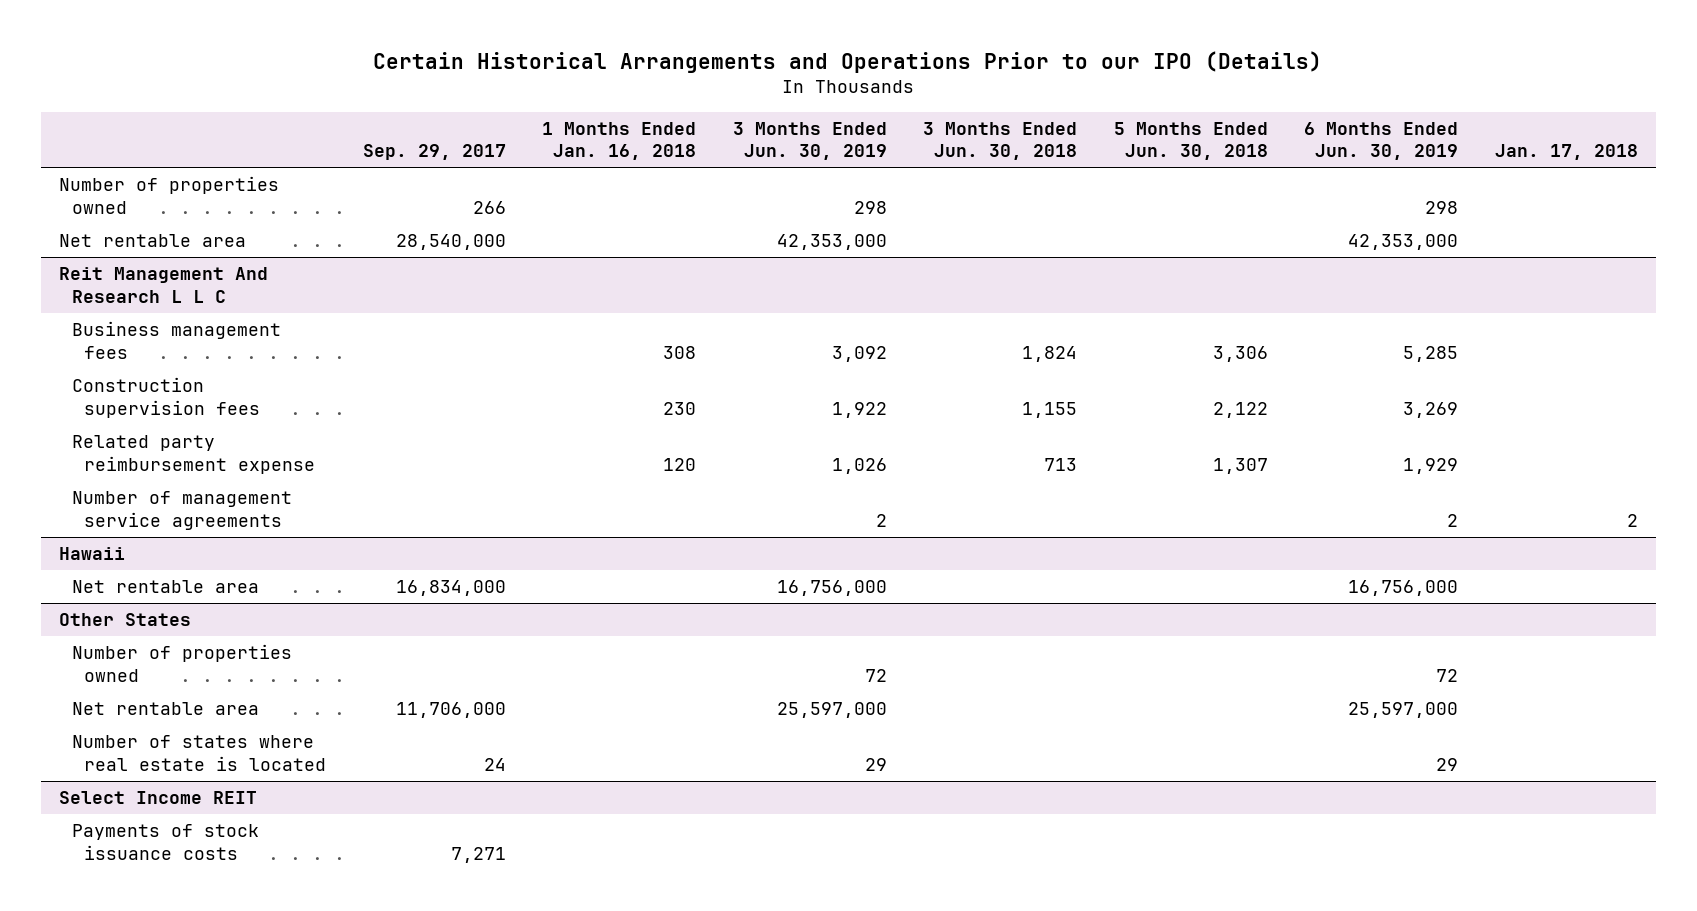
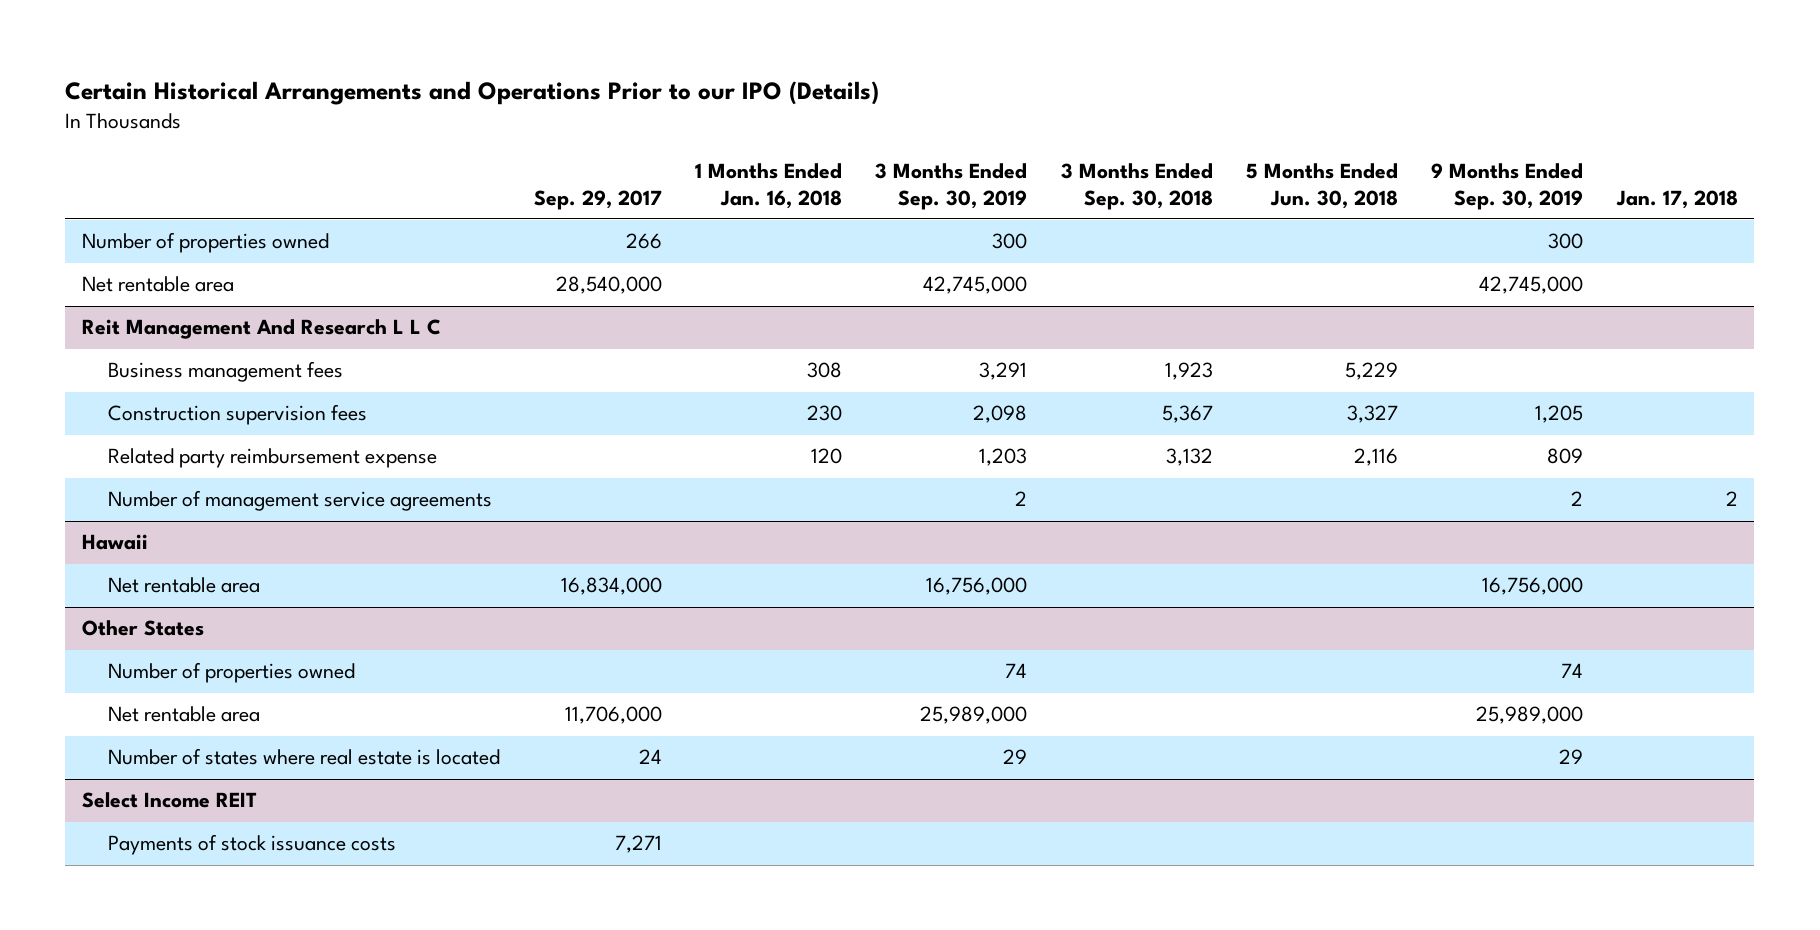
- | Sep. 29, 2017 | 1 Months Ended Jan. 16, 2018 | 3 Months Ended Jun. 30, 2019 | 3 Months Ended Jun. 30, 2018 | 5 Months Ended Jun. 30, 2018 | 6 Months Ended Jun. 30, 2019 | Jan. 17, 2018
+ | Sep. 29, 2017 | 1 Months Ended Jan. 16, 2018 | 3 Months Ended Sep. 30, 2019 | 3 Months Ended Sep. 30, 2018 | 5 Months Ended Jun. 30, 2018 | 9 Months Ended Sep. 30, 2019 | Jan. 17, 2018
@ Reit Management And Research L L C
- Business management fees | | 308 | 3,092 | 1,824 | 3,306 | 5,285 |
- Construction supervision fees | | 230 | 1,922 | 1,155 | 2,122 | 3,269 |
- Related party reimbursement expense | | 120 | 1,026 | 713 | 1,307 | 1,929 |
+ Business management fees | | 308 | 3,291 | 1,923 | 5,229 | |
+ Construction supervision fees | | 230 | 2,098 | 5,367 | 3,327 | 1,205 |
+ Related party reimbursement expense | | 120 | 1,203 | 3,132 | 2,116 | 809 |

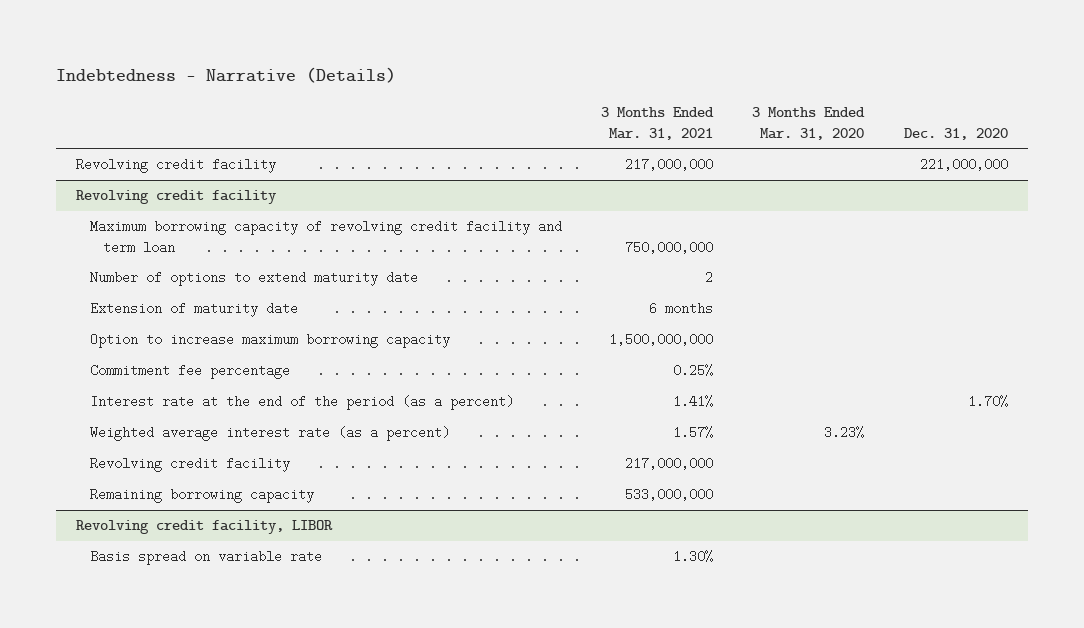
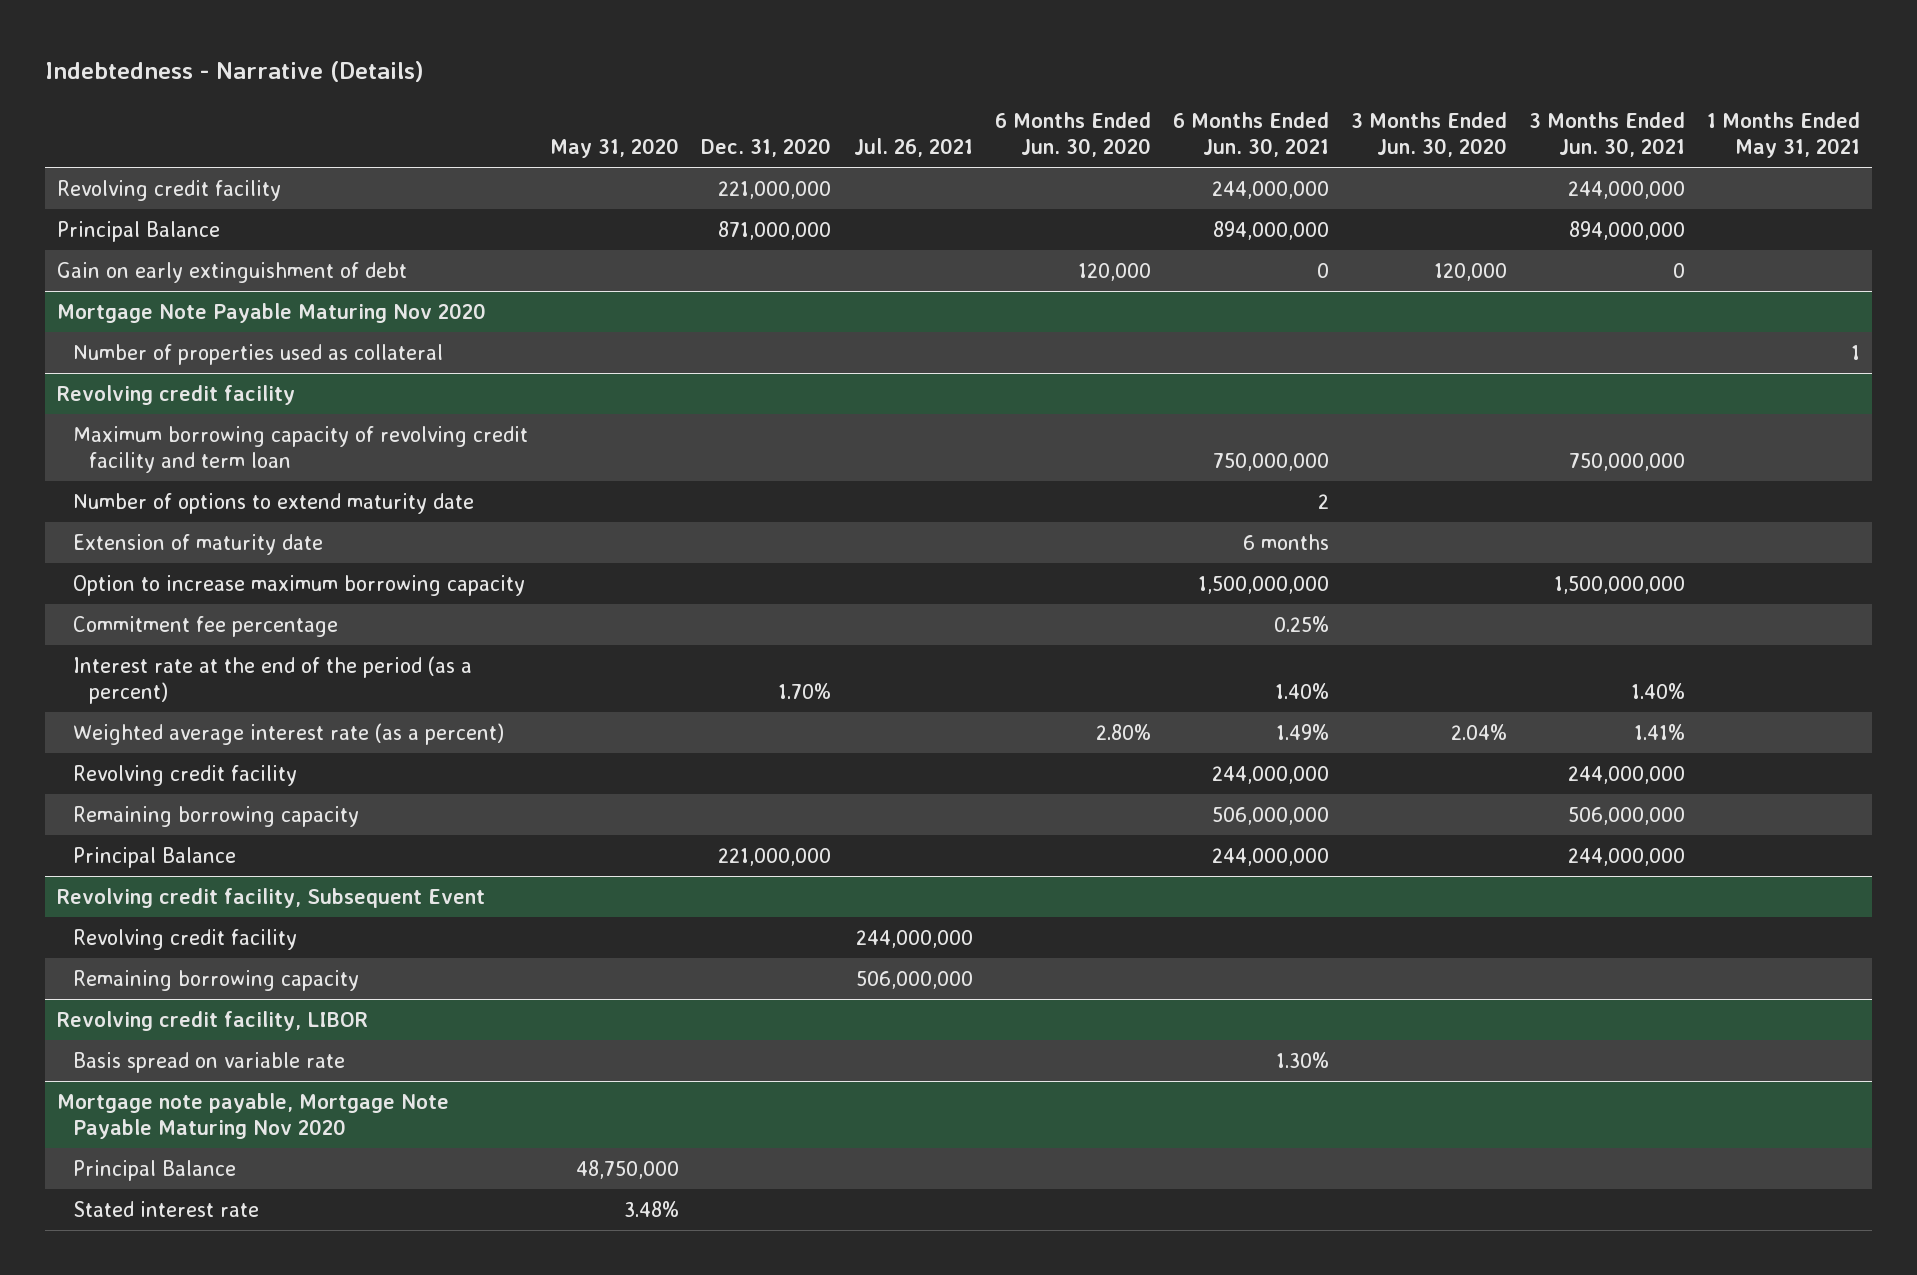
- | 3 Months Ended Mar. 31, 2021 | 3 Months Ended Mar. 31, 2020 | Dec. 31, 2020
+ | May 31, 2020 | Dec. 31, 2020 | Jul. 26, 2021 | 6 Months Ended Jun. 30, 2020 | 6 Months Ended Jun. 30, 2021 | 3 Months Ended Jun. 30, 2020 | 3 Months Ended Jun. 30, 2021 | 1 Months Ended May 31, 2021
+ Principal Balance | | 871,000,000 | | | 894,000,000 | | 894,000,000 |
+ Gain on early extinguishment of debt | | | | 120,000 | 0 | 120,000 | 0 |
+ Mortgage Note Payable Maturing Nov 2020
+ Number of properties used as collateral | | | | | | | | 1
@ Revolving credit facility
+ Principal Balance | | 221,000,000 | | | 244,000,000 | | 244,000,000 |
+ Revolving credit facility, Subsequent Event
+ Revolving credit facility | | | 244,000,000 | | | | |
+ Remaining borrowing capacity | | | 506,000,000 | | | | |
+ Mortgage note payable, Mortgage Note Payable Maturing Nov 2020
+ Principal Balance | 48,750,000 | | | | | | |
+ Stated interest rate | 3.48% | | | | | | |

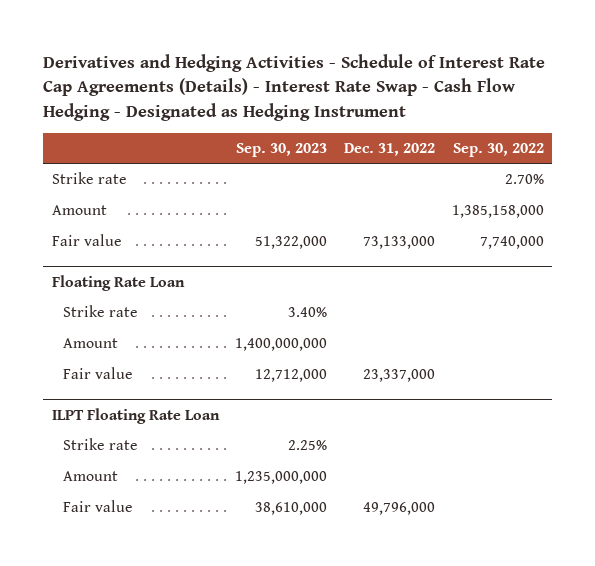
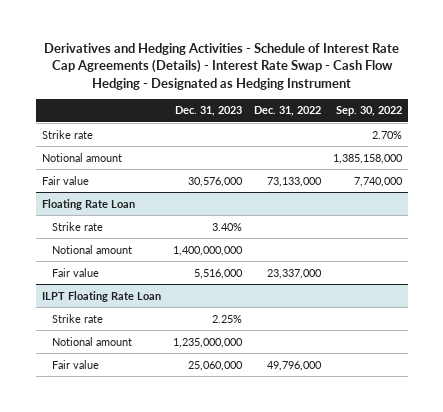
- | Sep. 30, 2023 | Dec. 31, 2022 | Sep. 30, 2022
+ | Dec. 31, 2023 | Dec. 31, 2022 | Sep. 30, 2022
- Amount | | | 1,385,158,000
+ Notional amount | | | 1,385,158,000
@ Floating Rate Loan
- Amount | 1,400,000,000 | |
+ Notional amount | 1,400,000,000 | |
@ ILPT Floating Rate Loan
- Amount | 1,235,000,000 | |
+ Notional amount | 1,235,000,000 | |

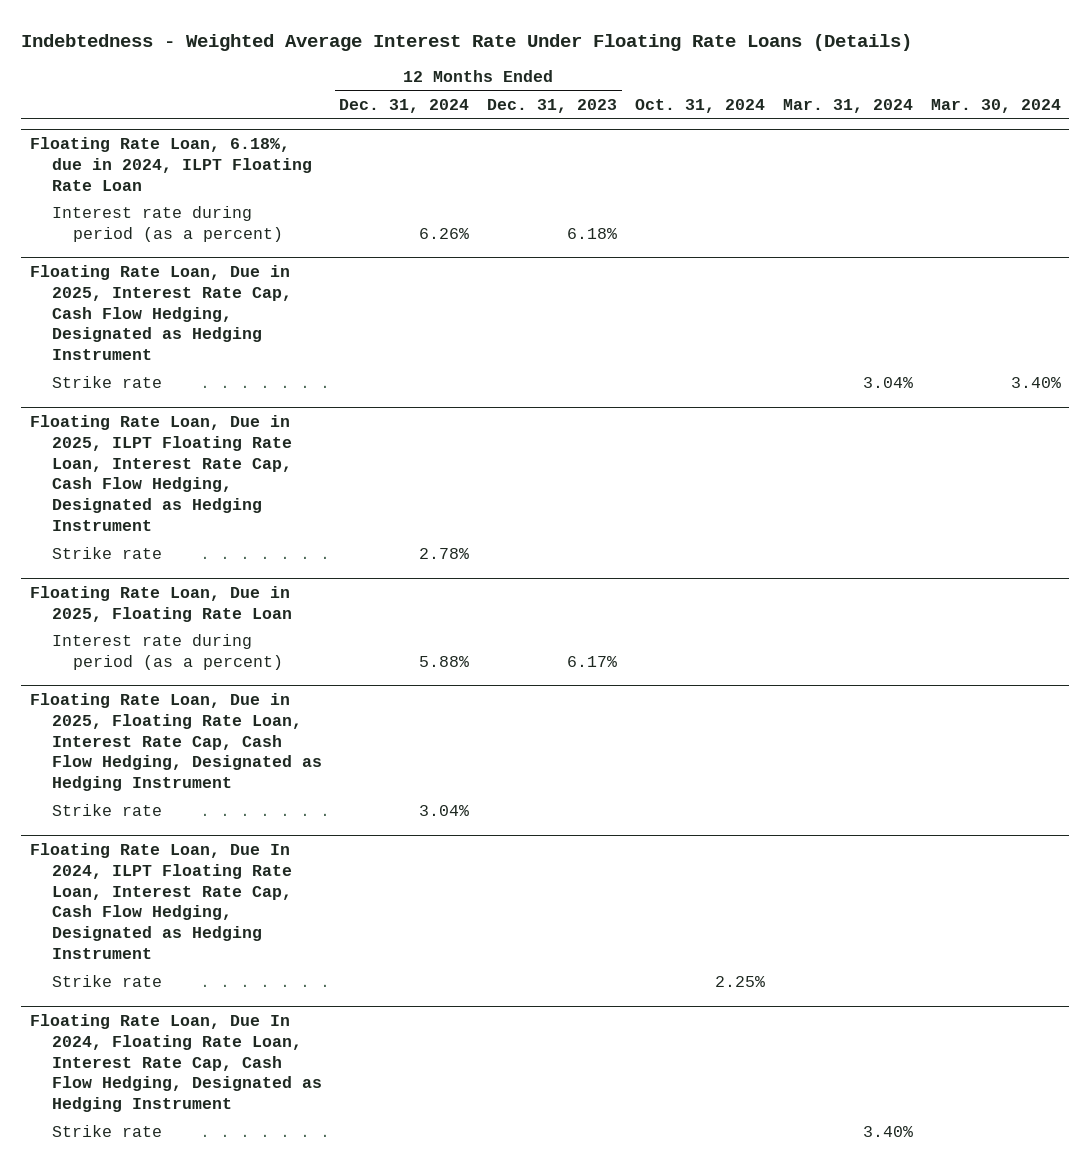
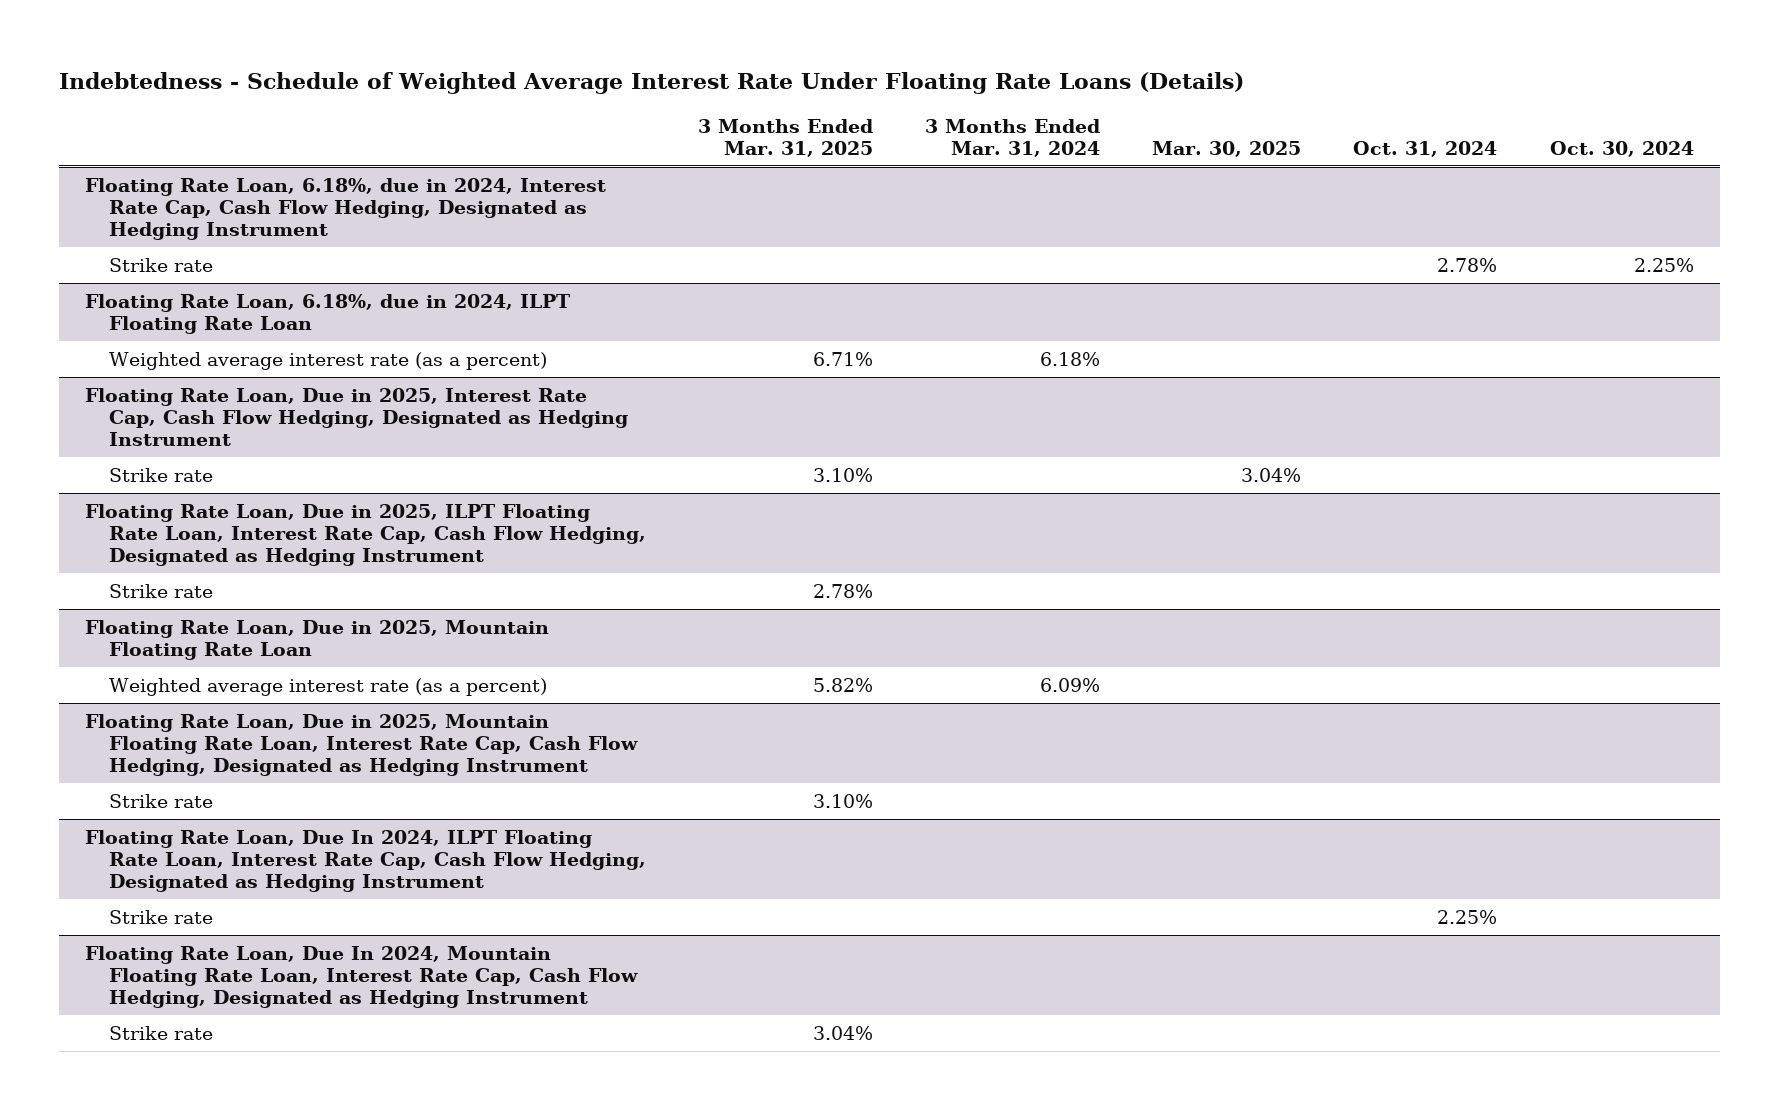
- Indebtedness - Weighted Average Interest Rate Under Floating Rate Loans (Details)
+ Indebtedness - Schedule of Weighted Average Interest Rate Under Floating Rate Loans (Details)
- | 12 Months Ended Dec. 31, 2024 | 12 Months Ended Dec. 31, 2023 | Oct. 31, 2024 | Mar. 31, 2024 | Mar. 30, 2024
+ | 3 Months Ended Mar. 31, 2025 | 3 Months Ended Mar. 31, 2024 | Mar. 30, 2025 | Oct. 31, 2024 | Oct. 30, 2024
+ Floating Rate Loan, 6.18%, due in 2024, Interest Rate Cap, Cash Flow Hedging, Designated as Hedging Instrument
+ Strike rate | | | | 2.78% | 2.25%
@ Floating Rate Loan, 6.18%, due in 2024, ILPT Floating Rate Loan
- Interest rate during period (as a percent) | 6.26% | 6.18% | | |
+ Weighted average interest rate (as a percent) | 6.71% | 6.18% | | |
- Floating Rate Loan, Due in 2025, Floating Rate Loan
- Interest rate during period (as a percent) | 5.88% | 6.17% | | |
- Floating Rate Loan, Due in 2025, Floating Rate Loan, Interest Rate Cap, Cash Flow Hedging, Designated as Hedging Instrument
+ Floating Rate Loan, Due in 2025, Mountain Floating Rate Loan
+ Weighted average interest rate (as a percent) | 5.82% | 6.09% | | |
+ Floating Rate Loan, Due in 2025, Mountain Floating Rate Loan, Interest Rate Cap, Cash Flow Hedging, Designated as Hedging Instrument
- Floating Rate Loan, Due In 2024, Floating Rate Loan, Interest Rate Cap, Cash Flow Hedging, Designated as Hedging Instrument
+ Floating Rate Loan, Due In 2024, Mountain Floating Rate Loan, Interest Rate Cap, Cash Flow Hedging, Designated as Hedging Instrument

